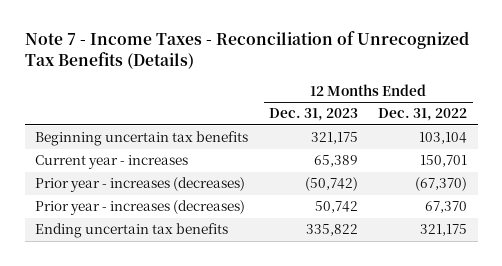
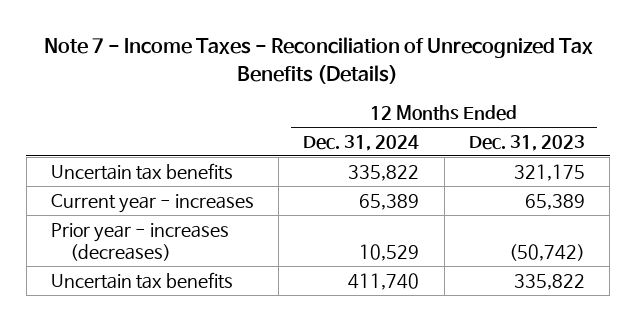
- | 12 Months Ended Dec. 31, 2023 | 12 Months Ended Dec. 31, 2022
+ | 12 Months Ended Dec. 31, 2024 | 12 Months Ended Dec. 31, 2023
- Beginning uncertain tax benefits | 321,175 | 103,104
+ Uncertain tax benefits | 335,822 | 321,175
- Prior year - increases (decreases) | 50,742 | 67,370
- Ending uncertain tax benefits | 335,822 | 321,175
+ Uncertain tax benefits | 411,740 | 335,822

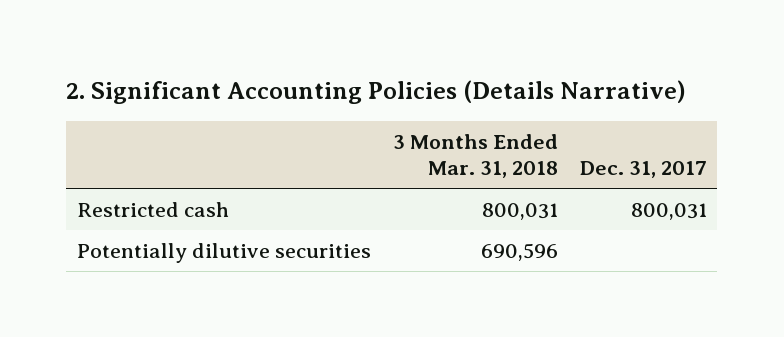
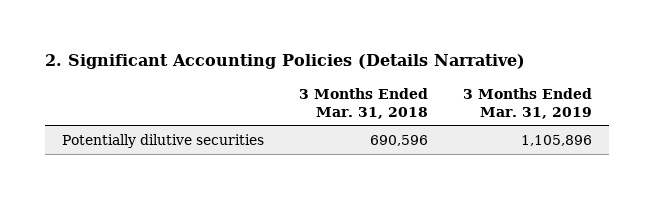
- | 3 Months Ended Mar. 31, 2018 | Dec. 31, 2017
+ | 3 Months Ended Mar. 31, 2018 | 3 Months Ended Mar. 31, 2019
- Restricted cash | 800,031 | 800,031

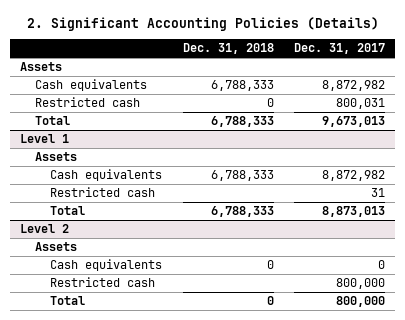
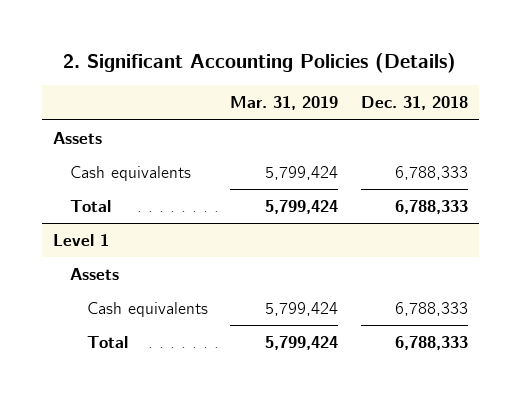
- | Dec. 31, 2018 | Dec. 31, 2017
+ | Mar. 31, 2019 | Dec. 31, 2018
- Restricted cash | 0 | 800,031
@ Level 1
- Restricted cash | | 31
- Level 2
- Assets
- Cash equivalents | 0 | 0
- Restricted cash | | 800,000
- Total | 0 | 800,000

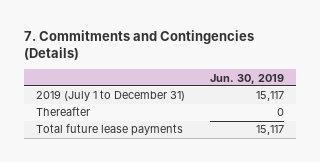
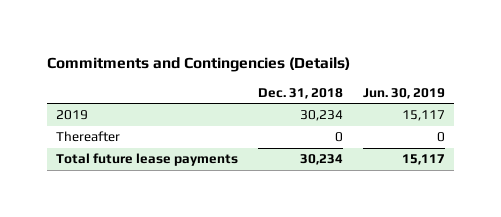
- 7. Commitments and Contingencies (Details)
+ Commitments and Contingencies (Details)
- | Jun. 30, 2019
+ | Dec. 31, 2018 | Jun. 30, 2019
- 2019 (July 1 to December 31) | 15,117
+ 2019 | 30,234 | 15,117

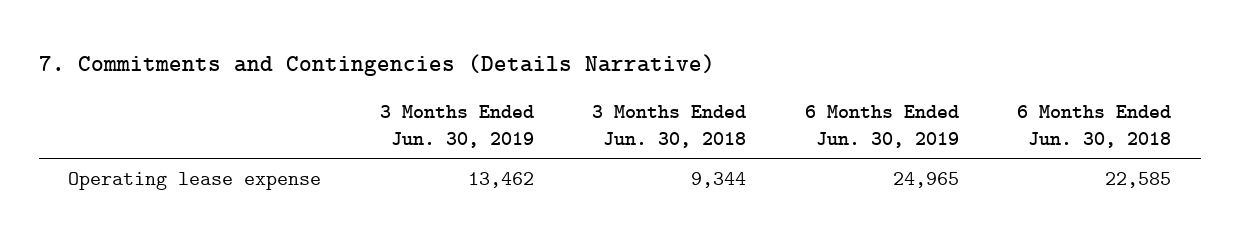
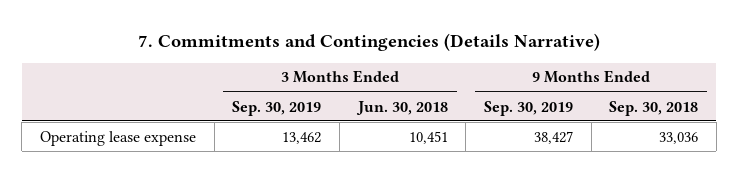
- | 3 Months Ended Jun. 30, 2019 | 3 Months Ended Jun. 30, 2018 | 6 Months Ended Jun. 30, 2019 | 6 Months Ended Jun. 30, 2018
+ | 3 Months Ended Sep. 30, 2019 | 3 Months Ended Jun. 30, 2018 | 9 Months Ended Sep. 30, 2019 | 9 Months Ended Sep. 30, 2018
- Operating lease expense | 13,462 | 9,344 | 24,965 | 22,585
+ Operating lease expense | 13,462 | 10,451 | 38,427 | 33,036

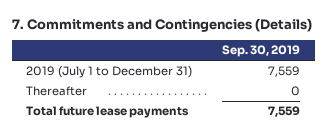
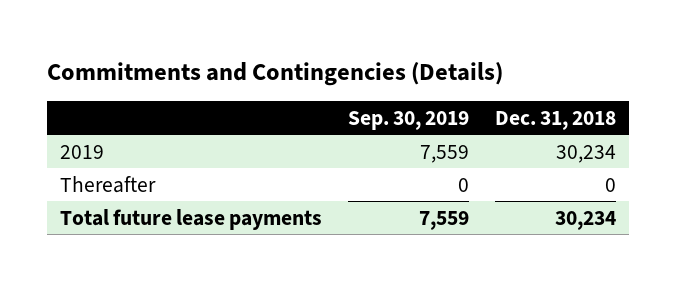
- 7. Commitments and Contingencies (Details)
+ Commitments and Contingencies (Details)
- | Sep. 30, 2019
+ | Sep. 30, 2019 | Dec. 31, 2018
- 2019 (July 1 to December 31) | 7,559
+ 2019 | 7,559 | 30,234

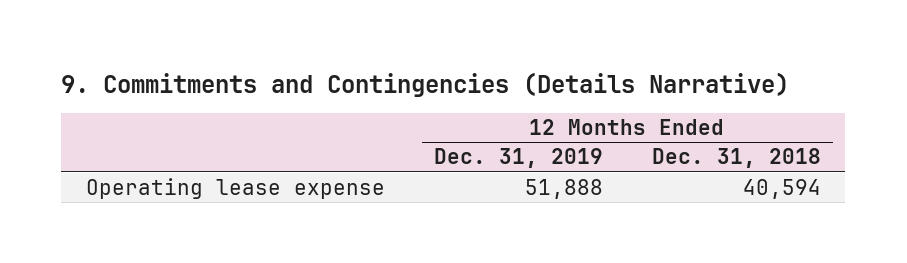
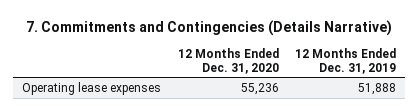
- 9. Commitments and Contingencies (Details Narrative)
+ 7. Commitments and Contingencies (Details Narrative)
- | 12 Months Ended Dec. 31, 2019 | 12 Months Ended Dec. 31, 2018
+ | 12 Months Ended Dec. 31, 2020 | 12 Months Ended Dec. 31, 2019
- Operating lease expense | 51,888 | 40,594
+ Operating lease expenses | 55,236 | 51,888

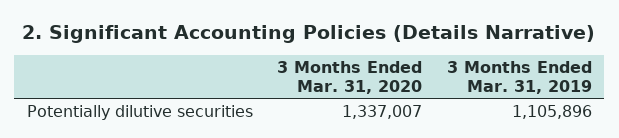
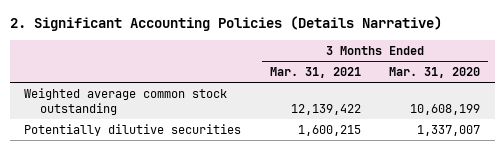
- | 3 Months Ended Mar. 31, 2020 | 3 Months Ended Mar. 31, 2019
+ | 3 Months Ended Mar. 31, 2021 | 3 Months Ended Mar. 31, 2020
+ Weighted average common stock outstanding | 12,139,422 | 10,608,199

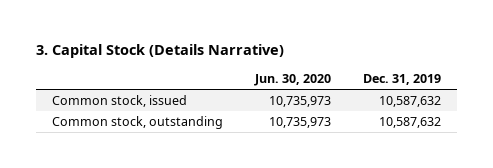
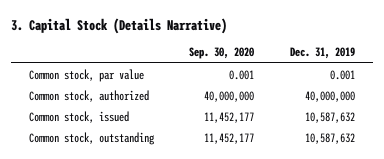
- | Jun. 30, 2020 | Dec. 31, 2019
+ | Sep. 30, 2020 | Dec. 31, 2019
+ Common stock, par value | 0.001 | 0.001
+ Common stock, authorized | 40,000,000 | 40,000,000

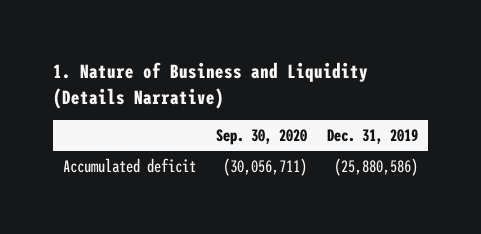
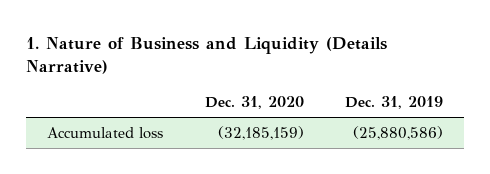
- | Sep. 30, 2020 | Dec. 31, 2019
+ | Dec. 31, 2020 | Dec. 31, 2019
- Accumulated deficit | (30,056,711) | (25,880,586)
+ Accumulated loss | (32,185,159) | (25,880,586)

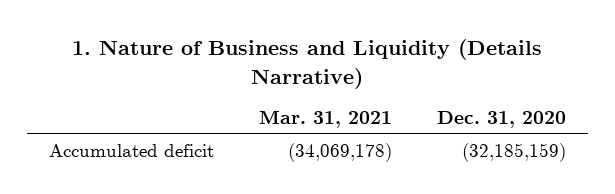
- | Dec. 31, 2020 | Dec. 31, 2019
+ | Mar. 31, 2021 | Dec. 31, 2020
- Accumulated loss | (32,185,159) | (25,880,586)
+ Accumulated deficit | (34,069,178) | (32,185,159)

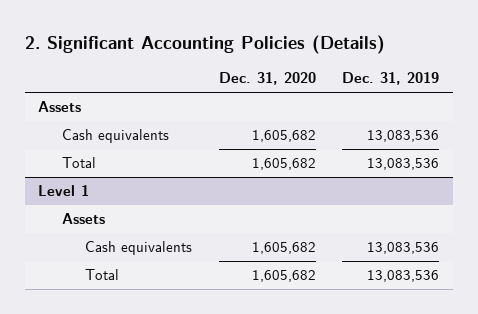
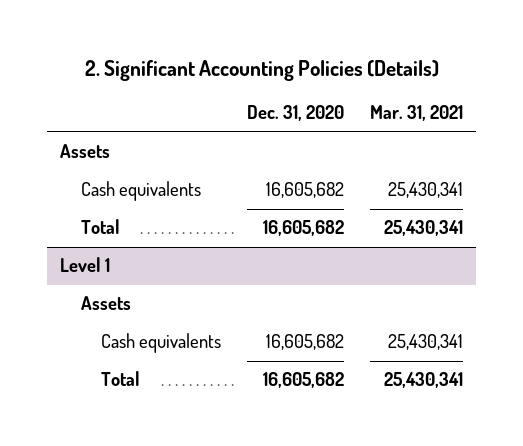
- | Dec. 31, 2020 | Dec. 31, 2019
+ | Dec. 31, 2020 | Mar. 31, 2021
- Cash equivalents | 1,605,682 | 13,083,536
- Total | 1,605,682 | 13,083,536
+ Cash equivalents | 16,605,682 | 25,430,341
+ Total | 16,605,682 | 25,430,341
@ Level 1
- Cash equivalents | 1,605,682 | 13,083,536
- Total | 1,605,682 | 13,083,536
+ Cash equivalents | 16,605,682 | 25,430,341
+ Total | 16,605,682 | 25,430,341

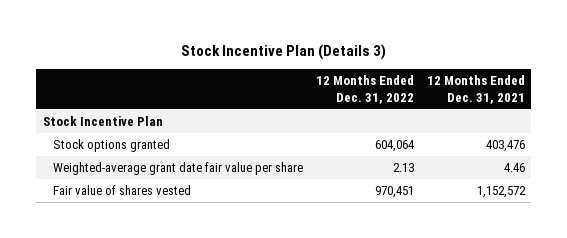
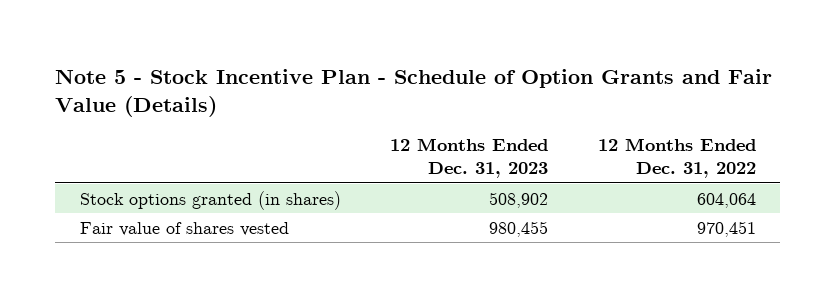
- Stock Incentive Plan (Details 3)
+ Note 5 - Stock Incentive Plan - Schedule of Option Grants and Fair Value (Details)
- | 12 Months Ended Dec. 31, 2022 | 12 Months Ended Dec. 31, 2021
+ | 12 Months Ended Dec. 31, 2023 | 12 Months Ended Dec. 31, 2022
- Stock Incentive Plan
- Stock options granted | 604,064 | 403,476
- Weighted-average grant date fair value per share | 2.13 | 4.46
+ Stock options granted (in shares) | 508,902 | 604,064

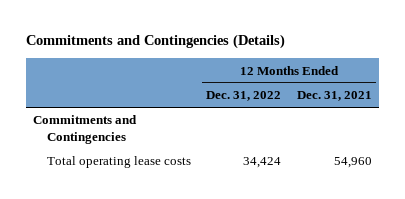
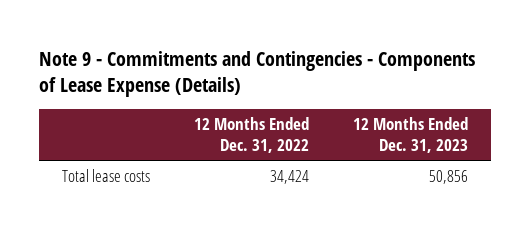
- Commitments and Contingencies (Details)
+ Note 9 - Commitments and Contingencies - Components of Lease Expense (Details)
- | 12 Months Ended Dec. 31, 2022 | 12 Months Ended Dec. 31, 2021
+ | 12 Months Ended Dec. 31, 2022 | 12 Months Ended Dec. 31, 2023
- Commitments and Contingencies
- Total operating lease costs | 34,424 | 54,960
+ Total lease costs | 34,424 | 50,856

